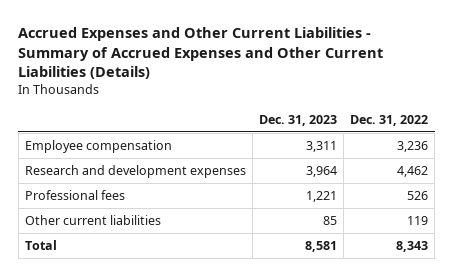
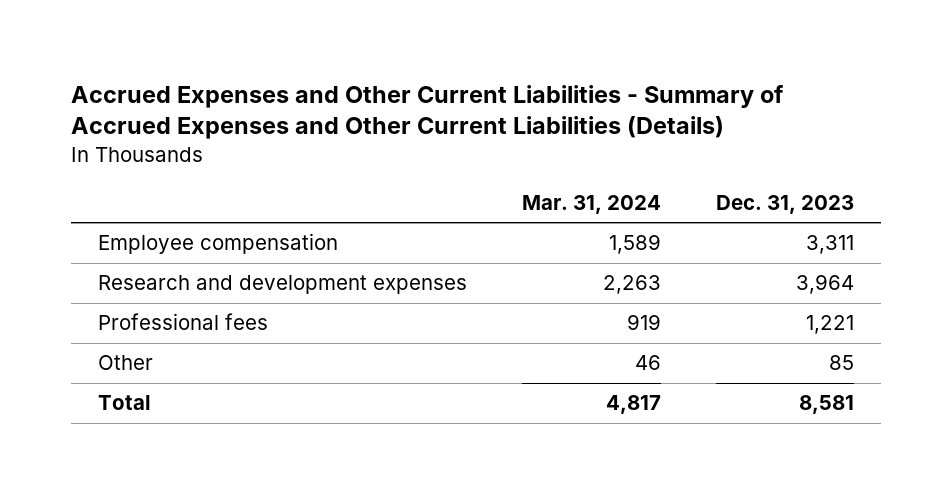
- | Dec. 31, 2023 | Dec. 31, 2022
+ | Mar. 31, 2024 | Dec. 31, 2023
- Other current liabilities | 85 | 119
+ Other | 46 | 85

